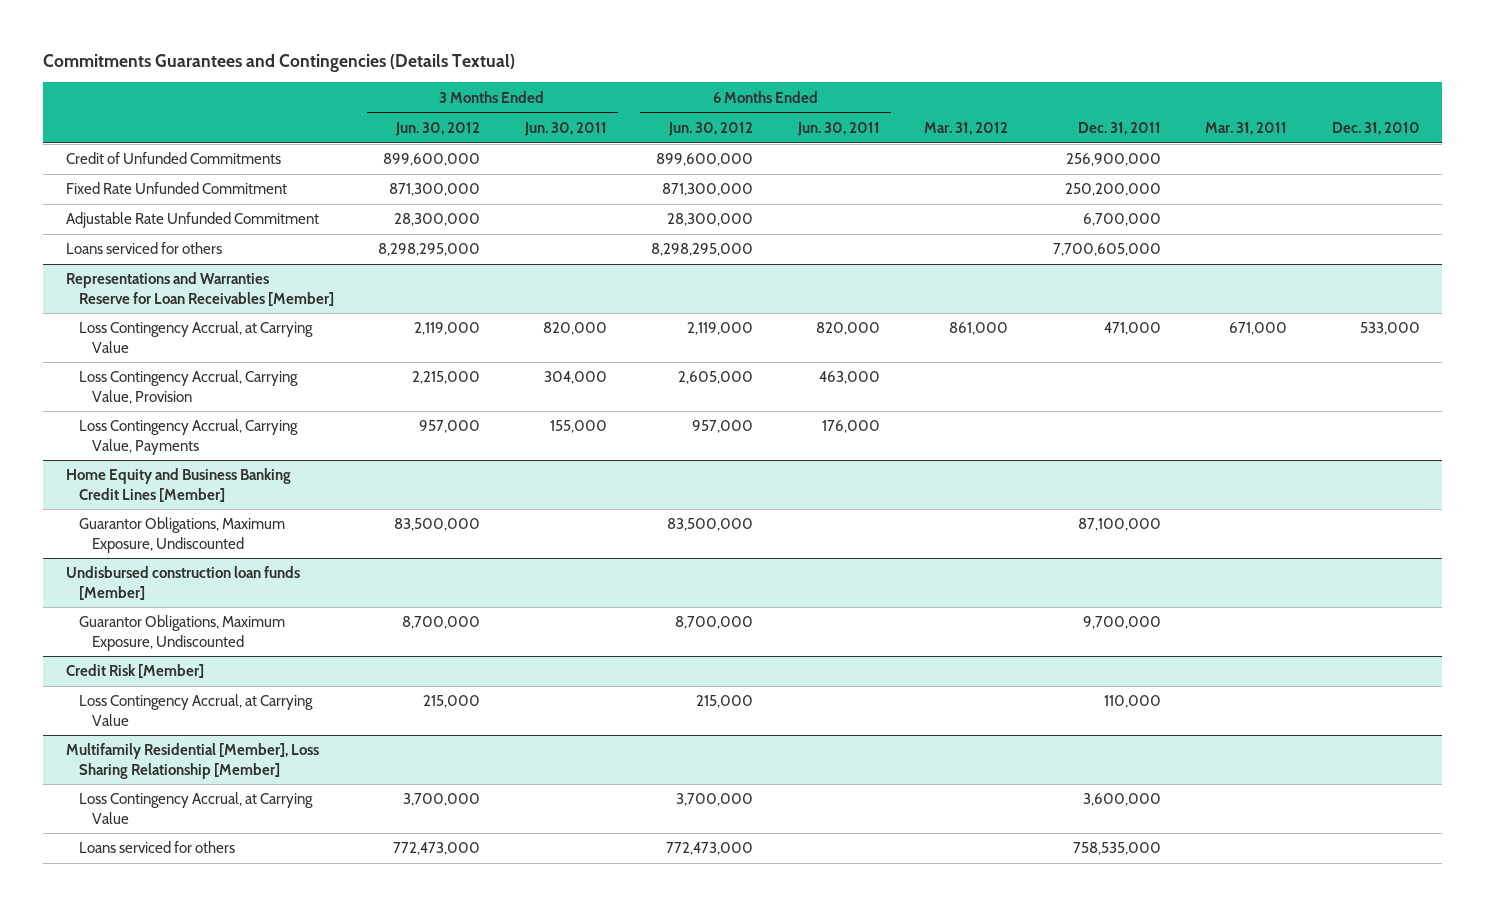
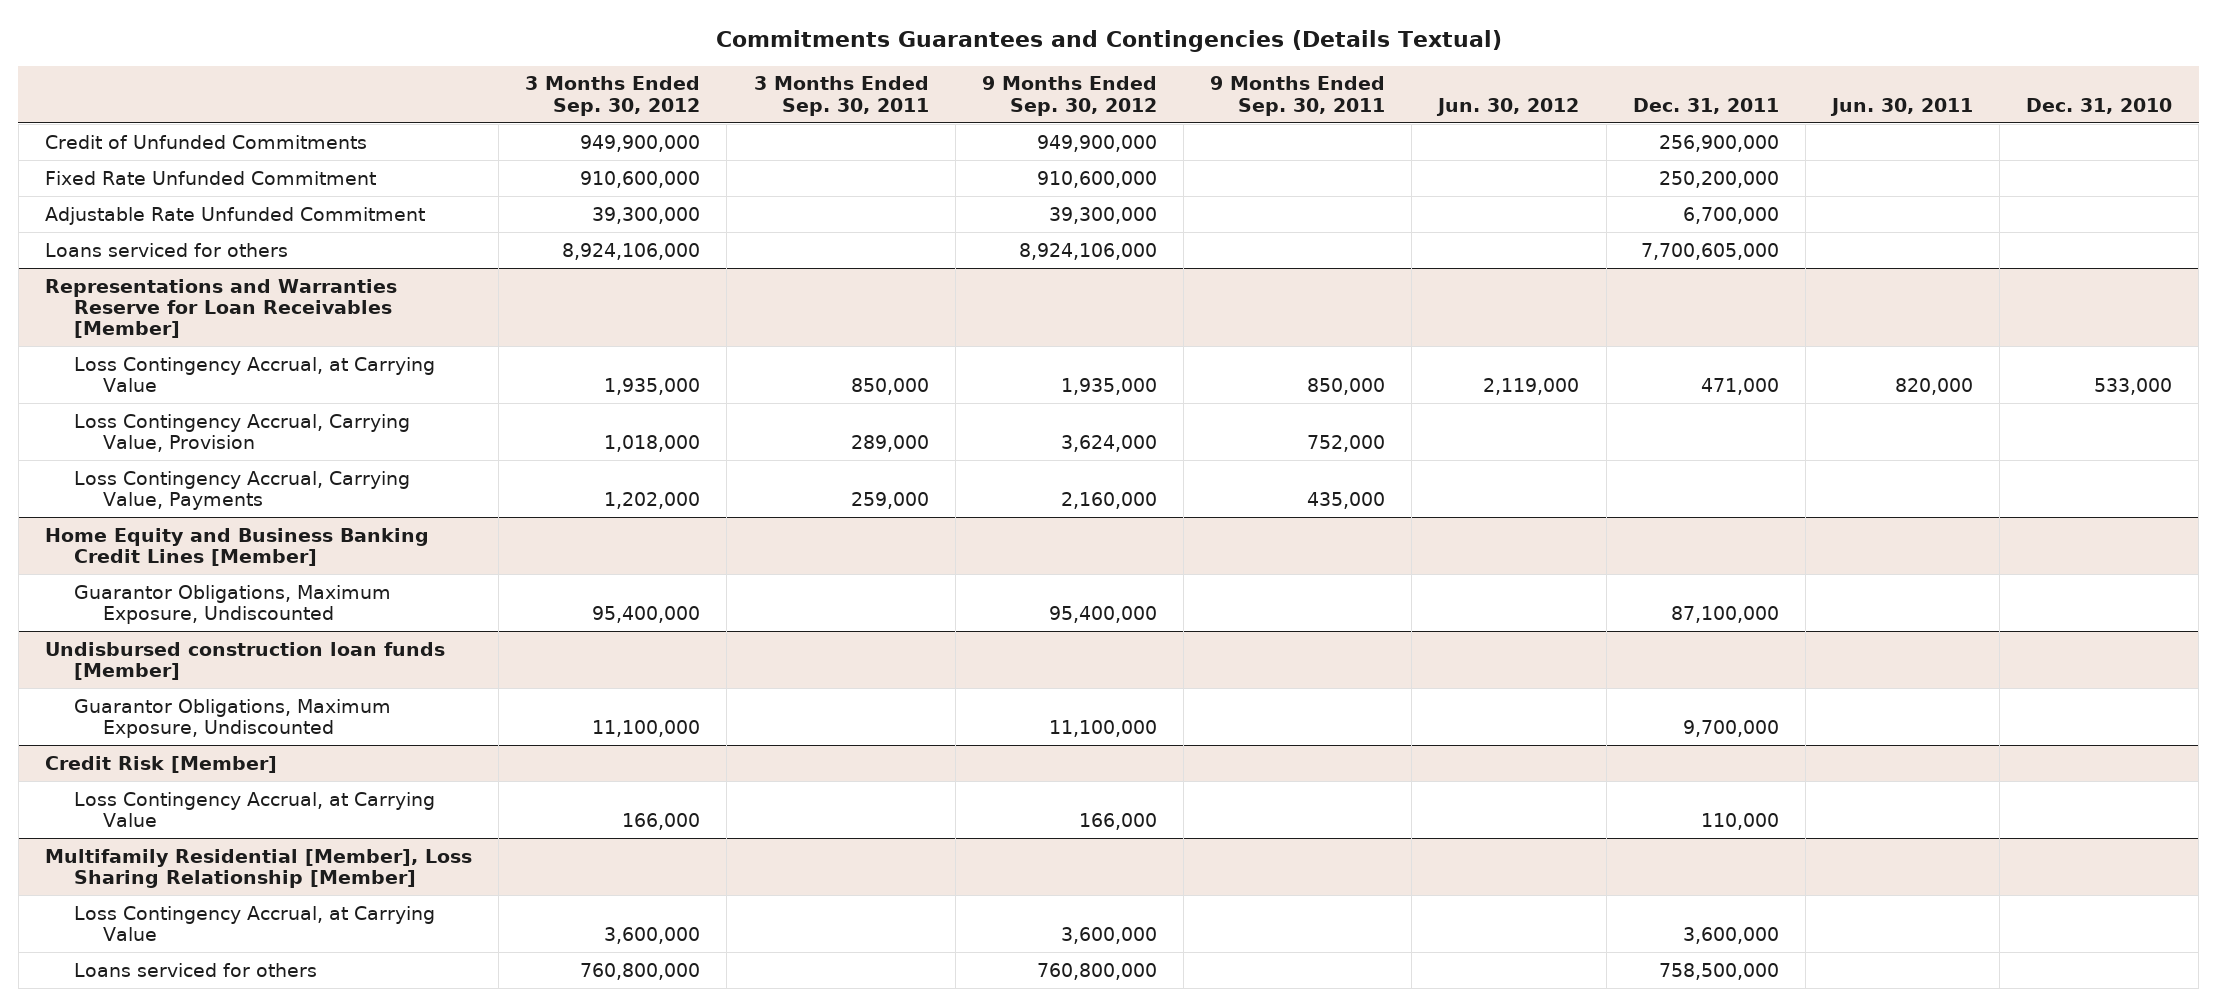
- | 3 Months Ended Jun. 30, 2012 | 3 Months Ended Jun. 30, 2011 | 6 Months Ended Jun. 30, 2012 | 6 Months Ended Jun. 30, 2011 | Mar. 31, 2012 | Dec. 31, 2011 | Mar. 31, 2011 | Dec. 31, 2010
+ | 3 Months Ended Sep. 30, 2012 | 3 Months Ended Sep. 30, 2011 | 9 Months Ended Sep. 30, 2012 | 9 Months Ended Sep. 30, 2011 | Jun. 30, 2012 | Dec. 31, 2011 | Jun. 30, 2011 | Dec. 31, 2010
@ Multifamily Residential [Member], Loss Sharing Relationship [Member]
- Loans serviced for others | 772,473,000 | | 772,473,000 | | | 758,535,000 | |
+ Loans serviced for others | 760,800,000 | | 760,800,000 | | | 758,500,000 | |

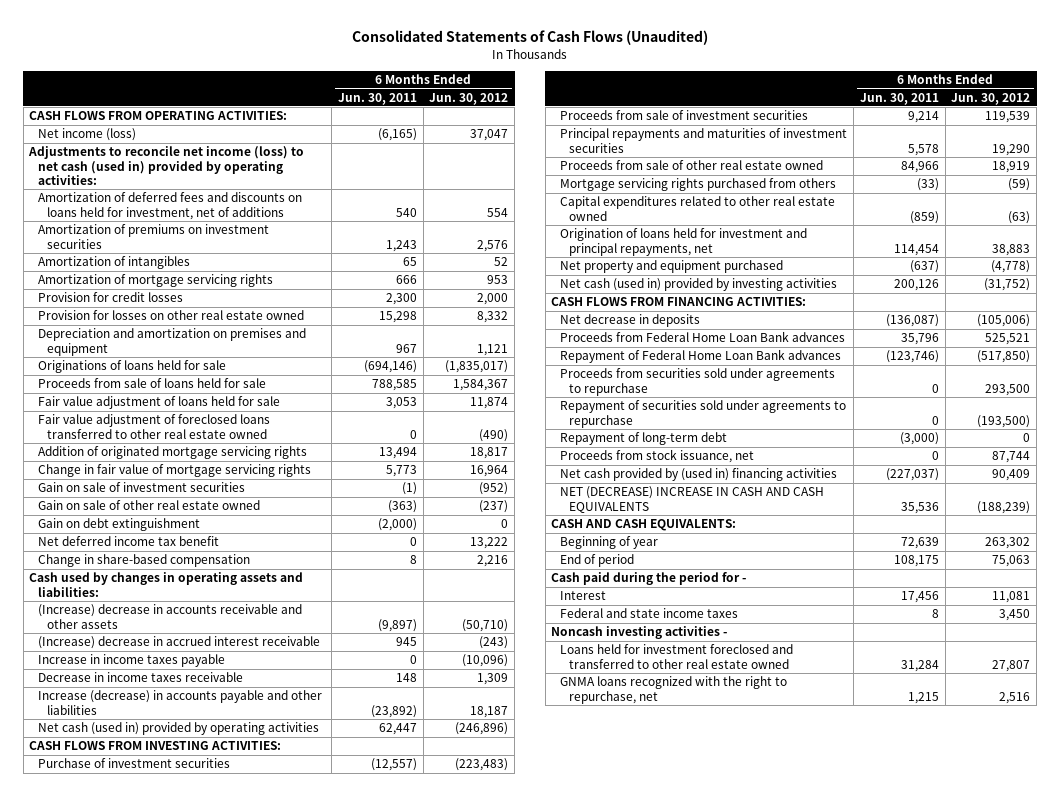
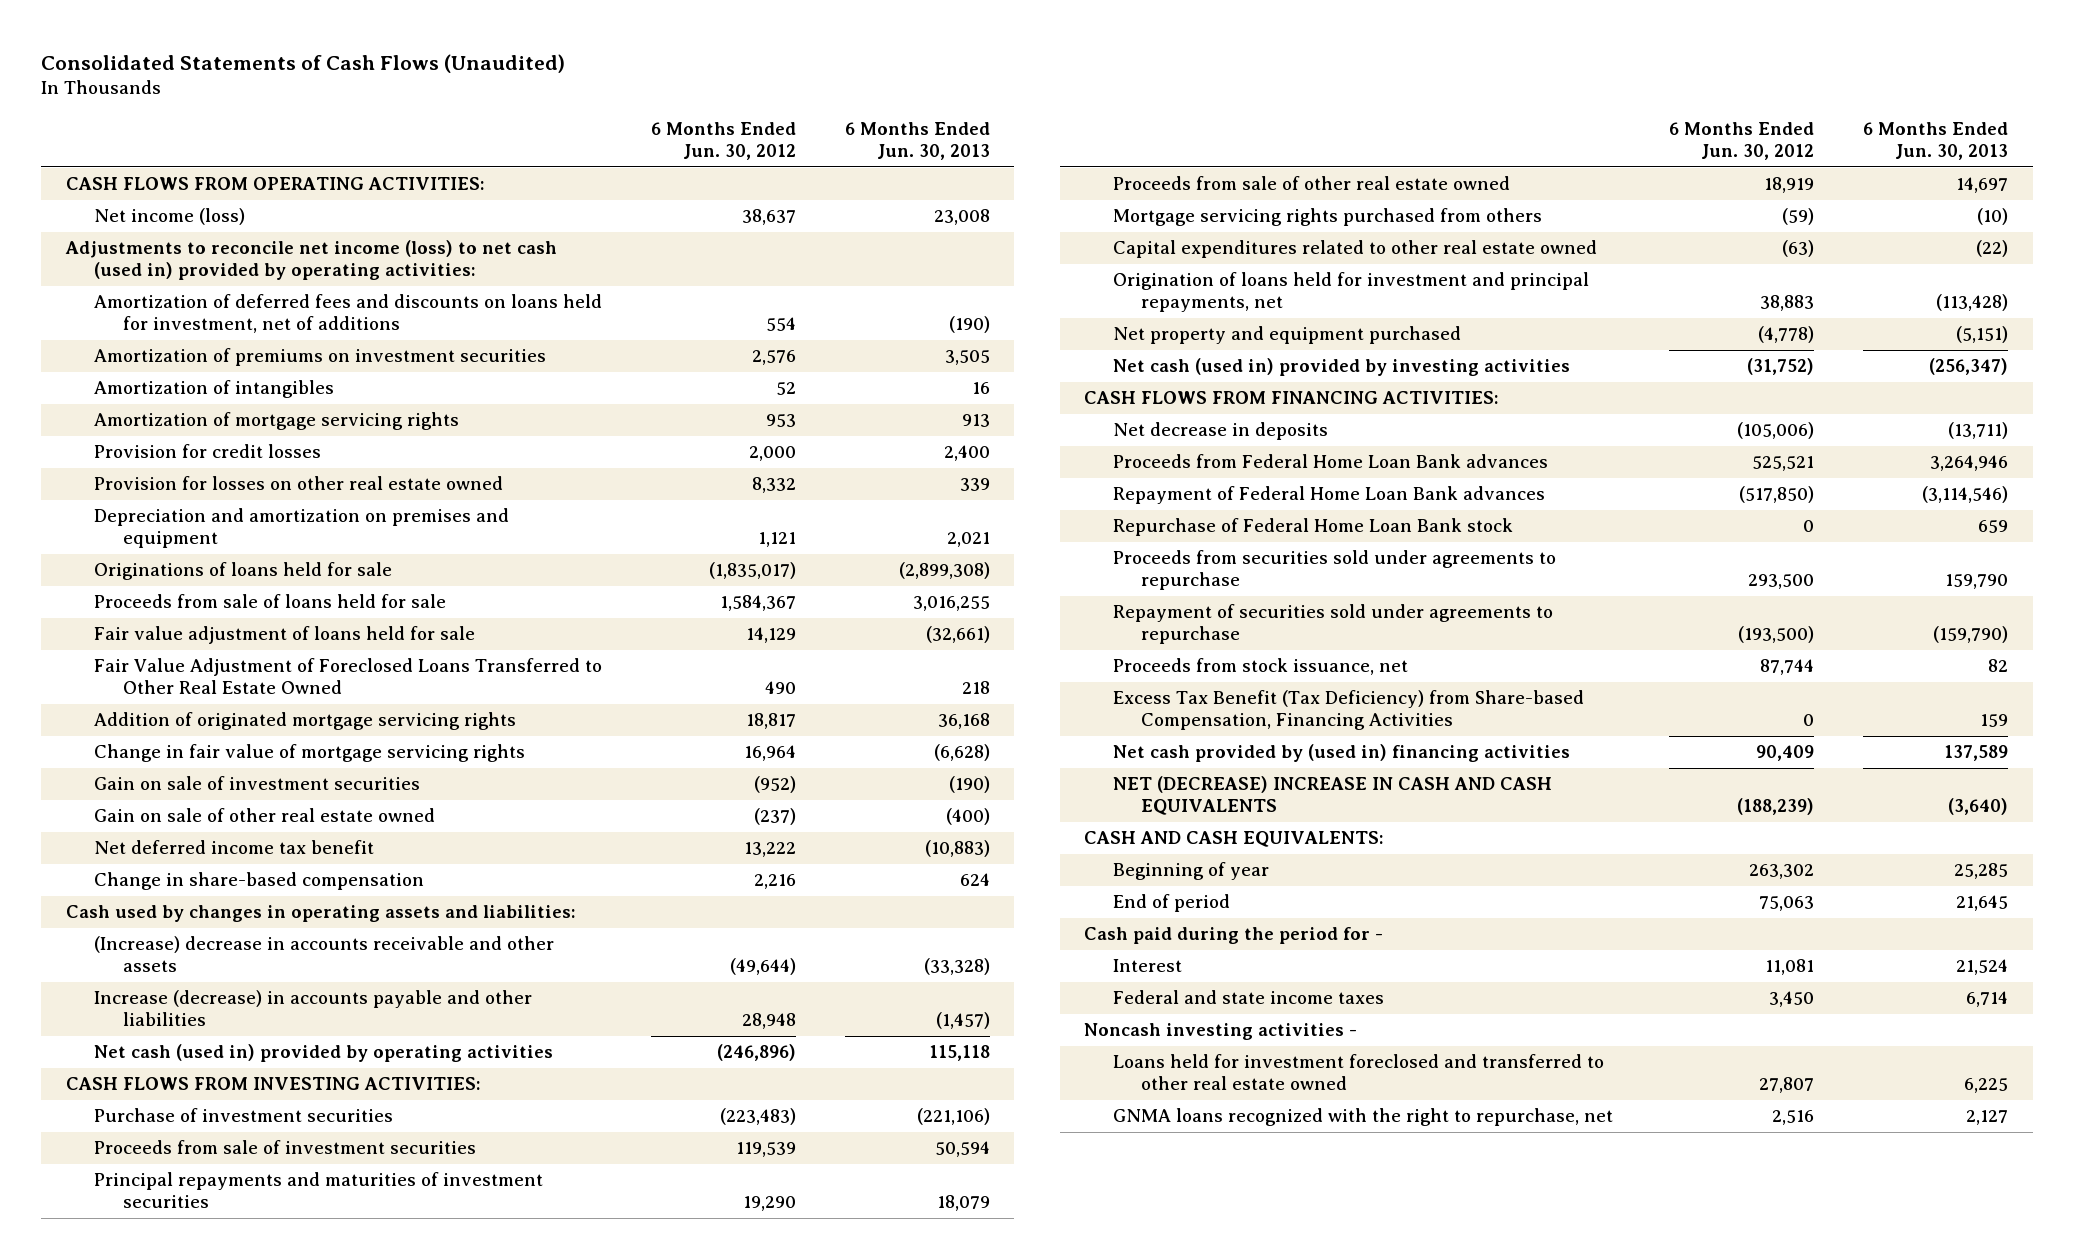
- | 6 Months Ended Jun. 30, 2011 | 6 Months Ended Jun. 30, 2012
+ | 6 Months Ended Jun. 30, 2012 | 6 Months Ended Jun. 30, 2013
- Net income (loss) | (6,165) | 37,047
+ Net income (loss) | 38,637 | 23,008
- Fair value adjustment of loans held for sale | 3,053 | 11,874
- Fair value adjustment of foreclosed loans transferred to other real estate owned | 0 | (490)
+ Fair value adjustment of loans held for sale | 14,129 | (32,661)
+ Fair Value Adjustment of Foreclosed Loans Transferred to Other Real Estate Owned | 490 | 218
- Gain on debt extinguishment | (2,000) | 0
- (Increase) decrease in accounts receivable and other assets | (9,897) | (50,710)
- (Increase) decrease in accrued interest receivable | 945 | (243)
- Increase in income taxes payable | 0 | (10,096)
- Decrease in income taxes receivable | 148 | 1,309
- Increase (decrease) in accounts payable and other liabilities | (23,892) | 18,187
+ (Increase) decrease in accounts receivable and other assets | (49,644) | (33,328)
+ Increase (decrease) in accounts payable and other liabilities | 28,948 | (1,457)
+ Repurchase of Federal Home Loan Bank stock | 0 | 659
- Repayment of long-term debt | (3,000) | 0
+ Excess Tax Benefit (Tax Deficiency) from Share-based Compensation, Financing Activities | 0 | 159

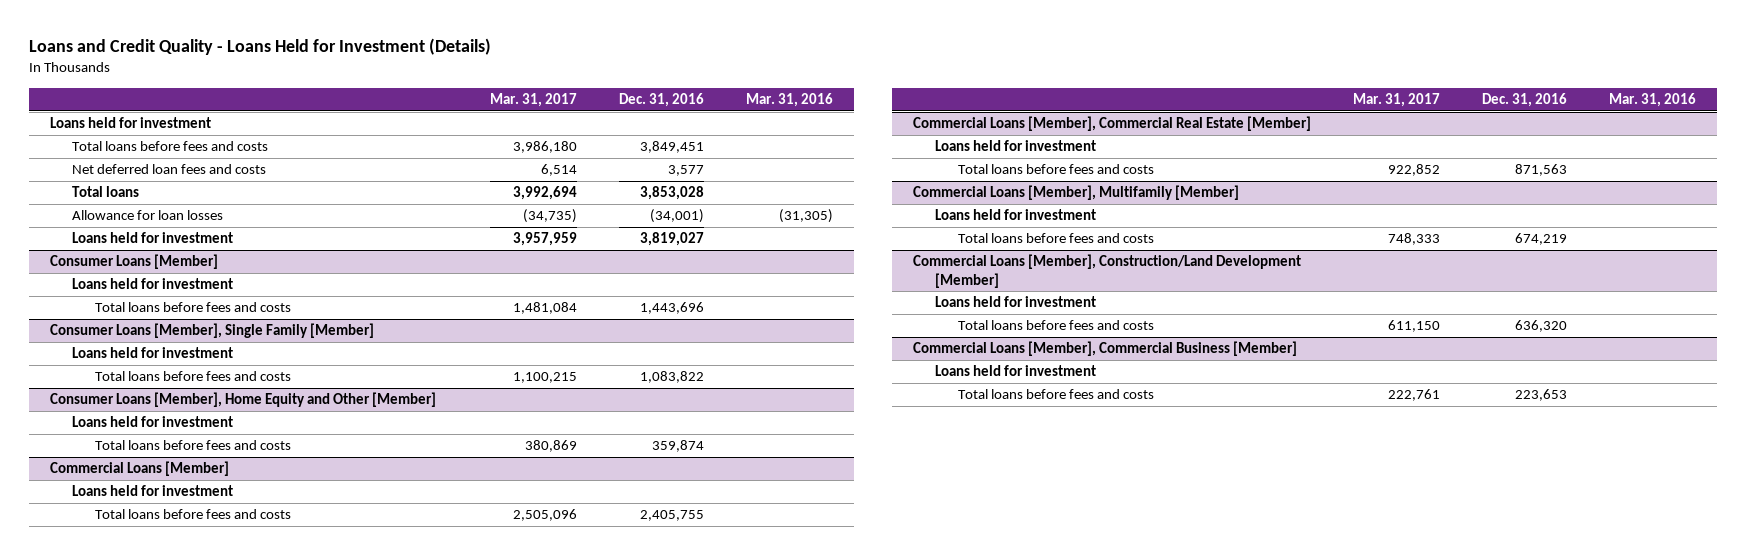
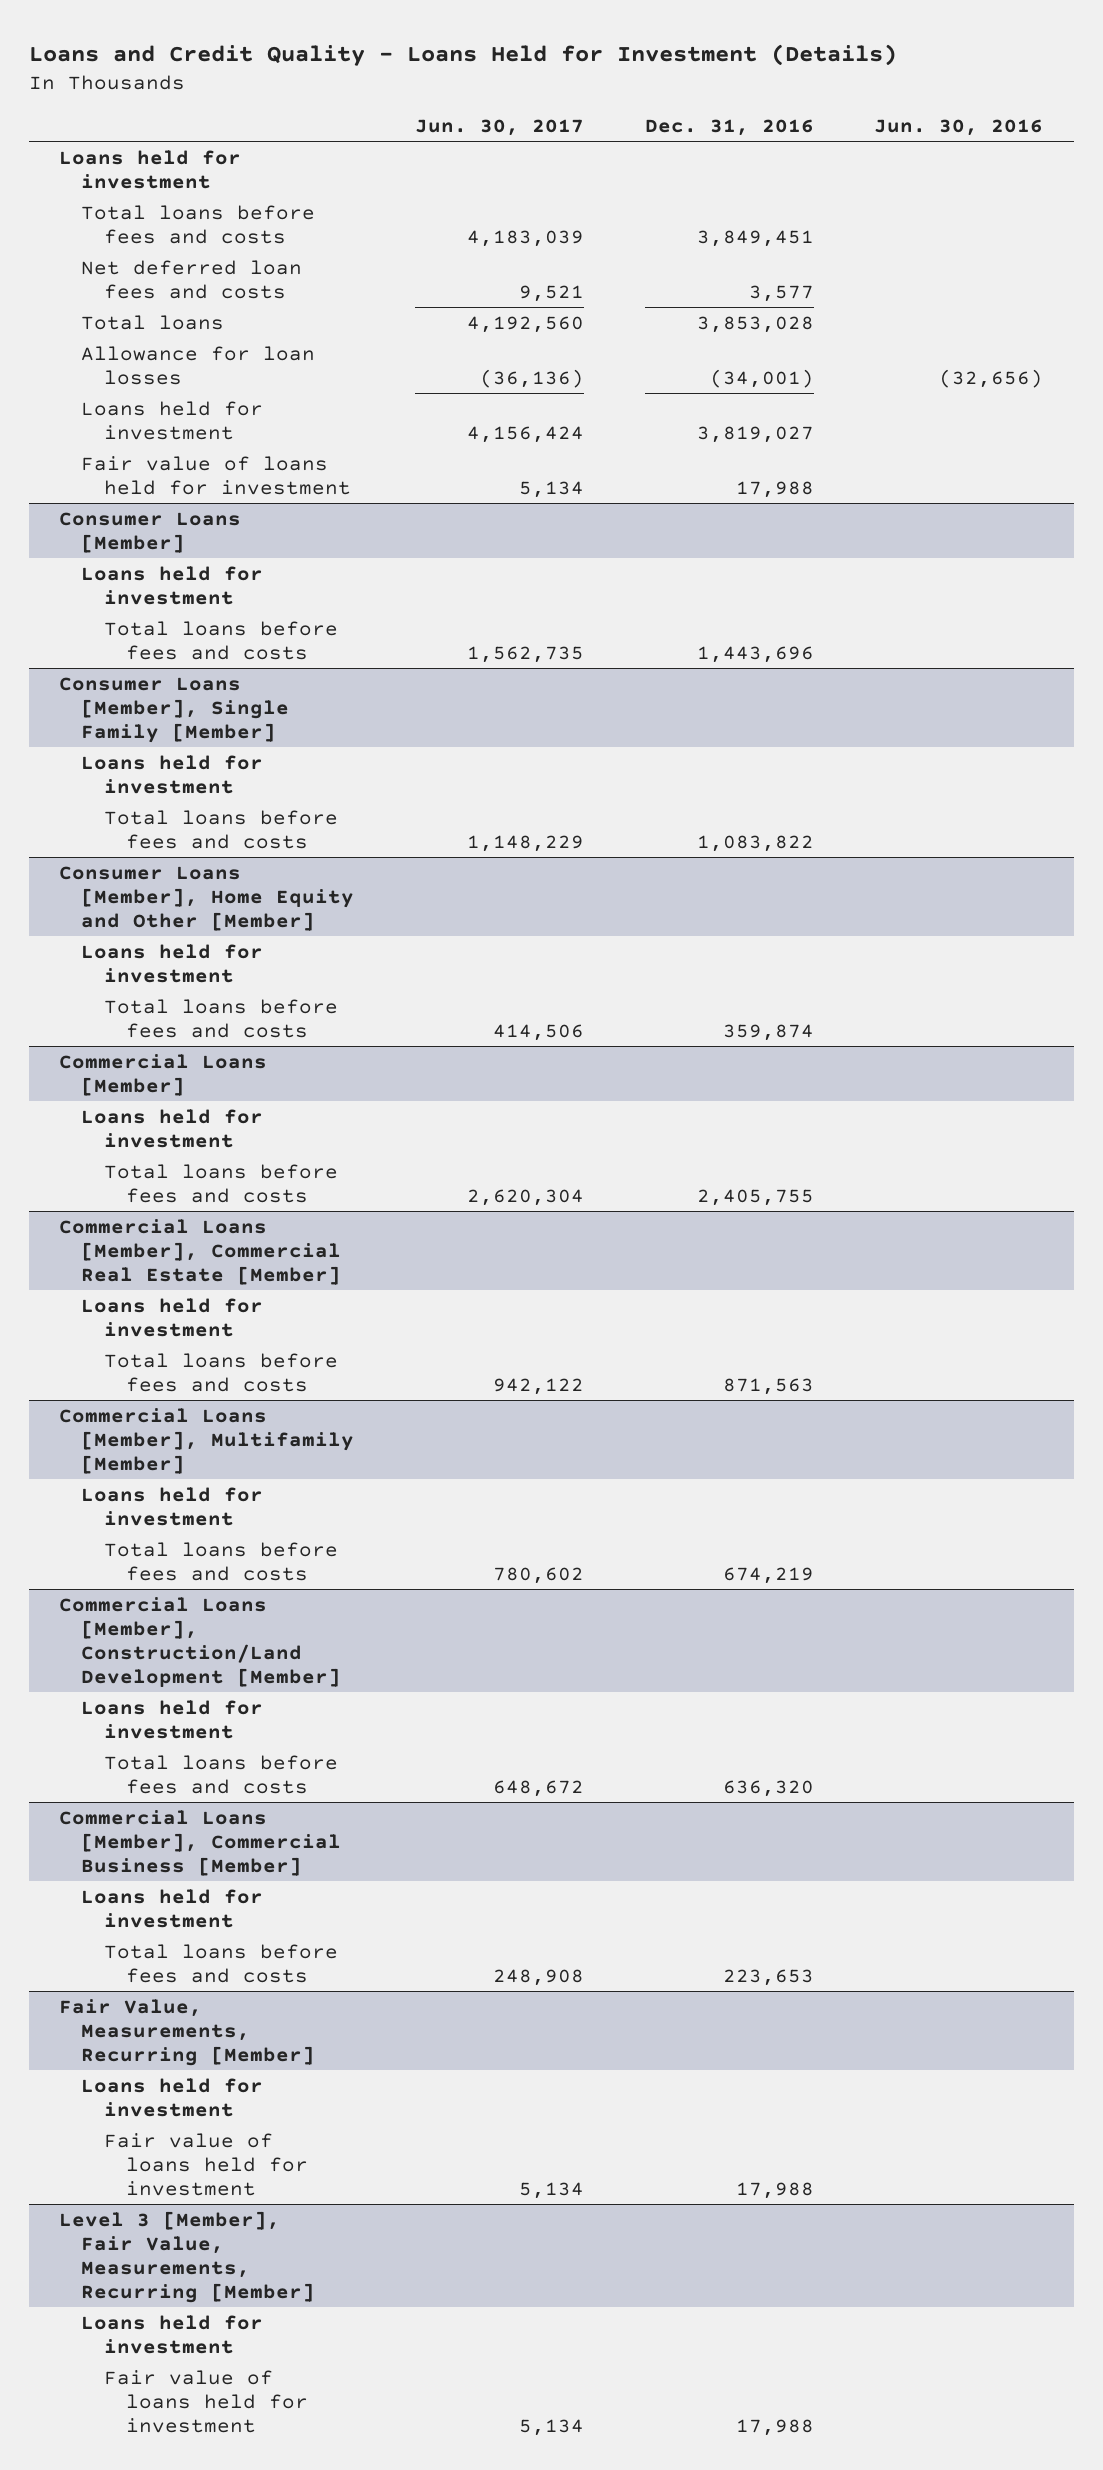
- | Mar. 31, 2017 | Dec. 31, 2016 | Mar. 31, 2016
+ | Jun. 30, 2017 | Dec. 31, 2016 | Jun. 30, 2016
+ Fair value of loans held for investment | 5,134 | 17,988 |
+ Fair Value, Measurements, Recurring [Member]
+ Loans held for investment
+ Fair value of loans held for investment | 5,134 | 17,988 |
+ Level 3 [Member], Fair Value, Measurements, Recurring [Member]
+ Loans held for investment
+ Fair value of loans held for investment | 5,134 | 17,988 |

